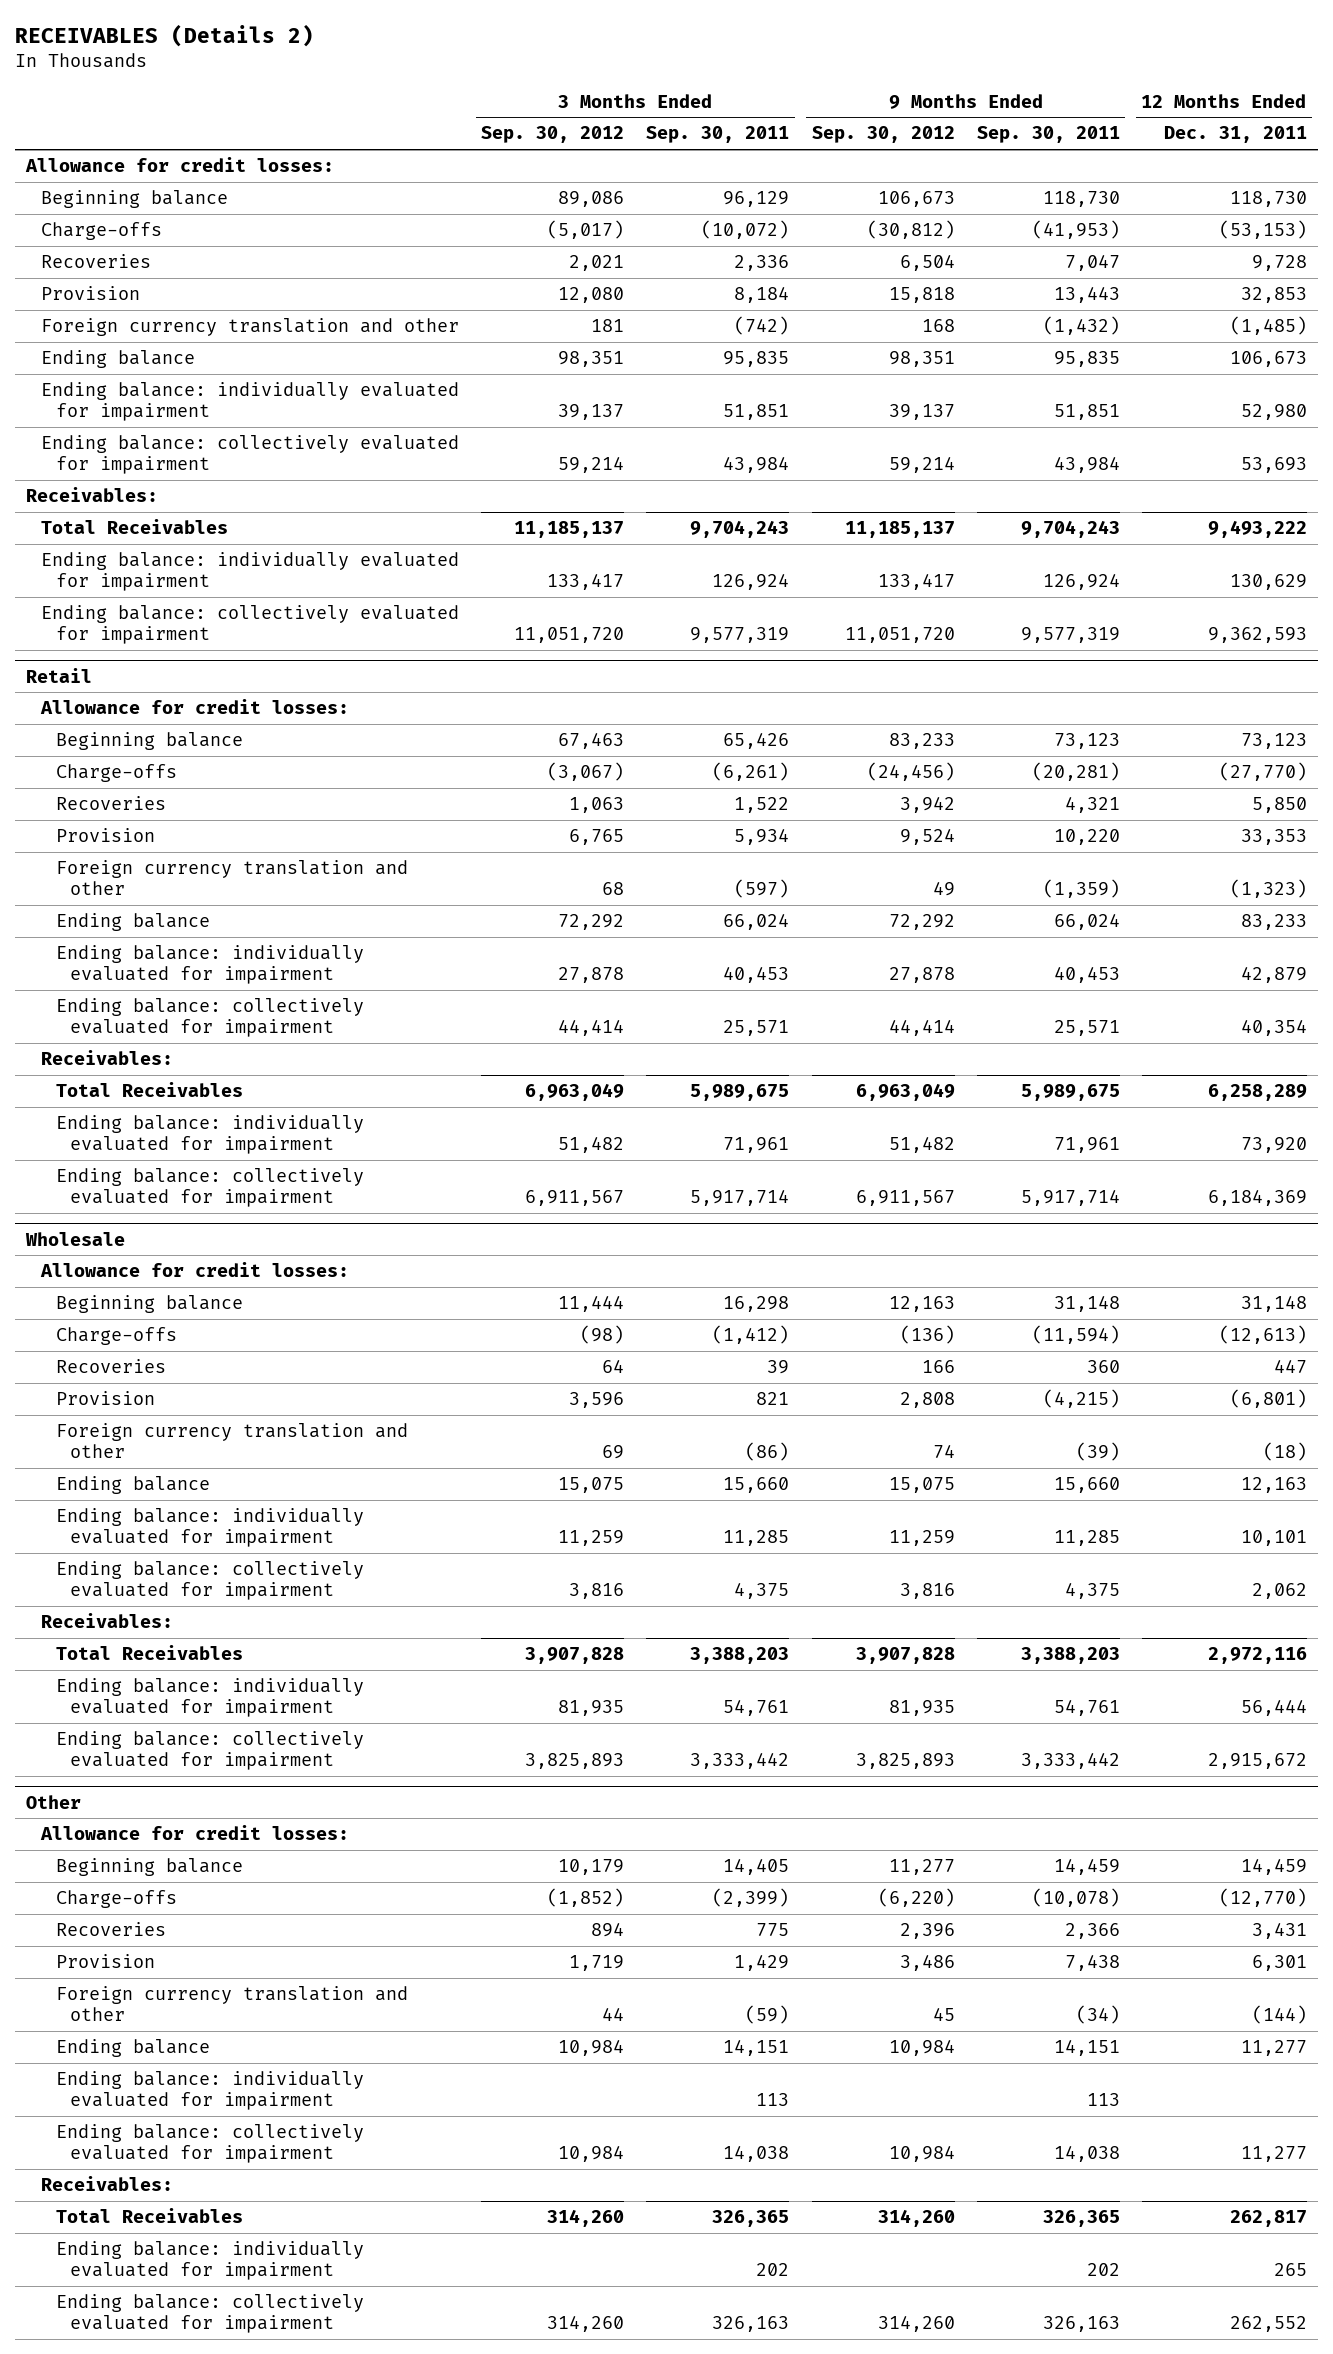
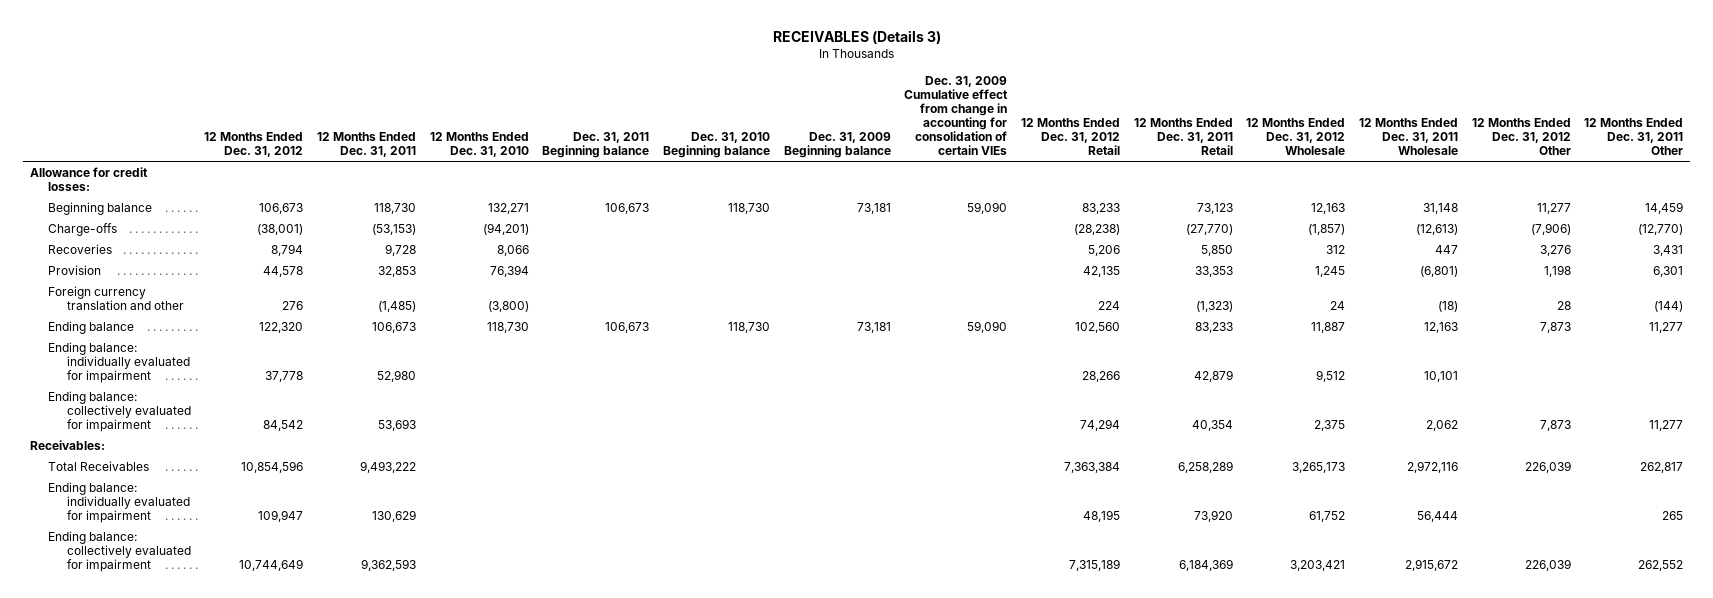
- RECEIVABLES (Details 2)
+ RECEIVABLES (Details 3)
- | 3 Months Ended Sep. 30, 2012 | 3 Months Ended Sep. 30, 2011 | 9 Months Ended Sep. 30, 2012 | 9 Months Ended Sep. 30, 2011 | 12 Months Ended Dec. 31, 2011
+ | 12 Months Ended Dec. 31, 2012 | 12 Months Ended Dec. 31, 2011 | 12 Months Ended Dec. 31, 2010 | Dec. 31, 2011 Beginning balance | Dec. 31, 2010 Beginning balance | Dec. 31, 2009 Beginning balance | Dec. 31, 2009 Cumulative effect from change in accounting for consolidation of certain VIEs | 12 Months Ended Dec. 31, 2012 Retail | 12 Months Ended Dec. 31, 2011 Retail | 12 Months Ended Dec. 31, 2012 Wholesale | 12 Months Ended Dec. 31, 2011 Wholesale | 12 Months Ended Dec. 31, 2012 Other | 12 Months Ended Dec. 31, 2011 Other
- Retail
- Allowance for credit losses:
- Beginning balance | 67,463 | 65,426 | 83,233 | 73,123 | 73,123
- Charge-offs | (3,067) | (6,261) | (24,456) | (20,281) | (27,770)
- Recoveries | 1,063 | 1,522 | 3,942 | 4,321 | 5,850
- Provision | 6,765 | 5,934 | 9,524 | 10,220 | 33,353
- Foreign currency translation and other | 68 | (597) | 49 | (1,359) | (1,323)
- Ending balance | 72,292 | 66,024 | 72,292 | 66,024 | 83,233
- Ending balance: individually evaluated for impairment | 27,878 | 40,453 | 27,878 | 40,453 | 42,879
- Ending balance: collectively evaluated for impairment | 44,414 | 25,571 | 44,414 | 25,571 | 40,354
- Receivables:
- Total Receivables | 6,963,049 | 5,989,675 | 6,963,049 | 5,989,675 | 6,258,289
- Ending balance: individually evaluated for impairment | 51,482 | 71,961 | 51,482 | 71,961 | 73,920
- Ending balance: collectively evaluated for impairment | 6,911,567 | 5,917,714 | 6,911,567 | 5,917,714 | 6,184,369
- Wholesale
- Allowance for credit losses:
- Beginning balance | 11,444 | 16,298 | 12,163 | 31,148 | 31,148
- Charge-offs | (98) | (1,412) | (136) | (11,594) | (12,613)
- Recoveries | 64 | 39 | 166 | 360 | 447
- Provision | 3,596 | 821 | 2,808 | (4,215) | (6,801)
- Foreign currency translation and other | 69 | (86) | 74 | (39) | (18)
- Ending balance | 15,075 | 15,660 | 15,075 | 15,660 | 12,163
- Ending balance: individually evaluated for impairment | 11,259 | 11,285 | 11,259 | 11,285 | 10,101
- Ending balance: collectively evaluated for impairment | 3,816 | 4,375 | 3,816 | 4,375 | 2,062
- Receivables:
- Total Receivables | 3,907,828 | 3,388,203 | 3,907,828 | 3,388,203 | 2,972,116
- Ending balance: individually evaluated for impairment | 81,935 | 54,761 | 81,935 | 54,761 | 56,444
- Ending balance: collectively evaluated for impairment | 3,825,893 | 3,333,442 | 3,825,893 | 3,333,442 | 2,915,672
- Other
- Allowance for credit losses:
- Beginning balance | 10,179 | 14,405 | 11,277 | 14,459 | 14,459
- Charge-offs | (1,852) | (2,399) | (6,220) | (10,078) | (12,770)
- Recoveries | 894 | 775 | 2,396 | 2,366 | 3,431
- Provision | 1,719 | 1,429 | 3,486 | 7,438 | 6,301
- Foreign currency translation and other | 44 | (59) | 45 | (34) | (144)
- Ending balance | 10,984 | 14,151 | 10,984 | 14,151 | 11,277
- Ending balance: individually evaluated for impairment | | 113 | | 113 |
- Ending balance: collectively evaluated for impairment | 10,984 | 14,038 | 10,984 | 14,038 | 11,277
- Receivables:
- Total Receivables | 314,260 | 326,365 | 314,260 | 326,365 | 262,817
- Ending balance: individually evaluated for impairment | | 202 | | 202 | 265
- Ending balance: collectively evaluated for impairment | 314,260 | 326,163 | 314,260 | 326,163 | 262,552

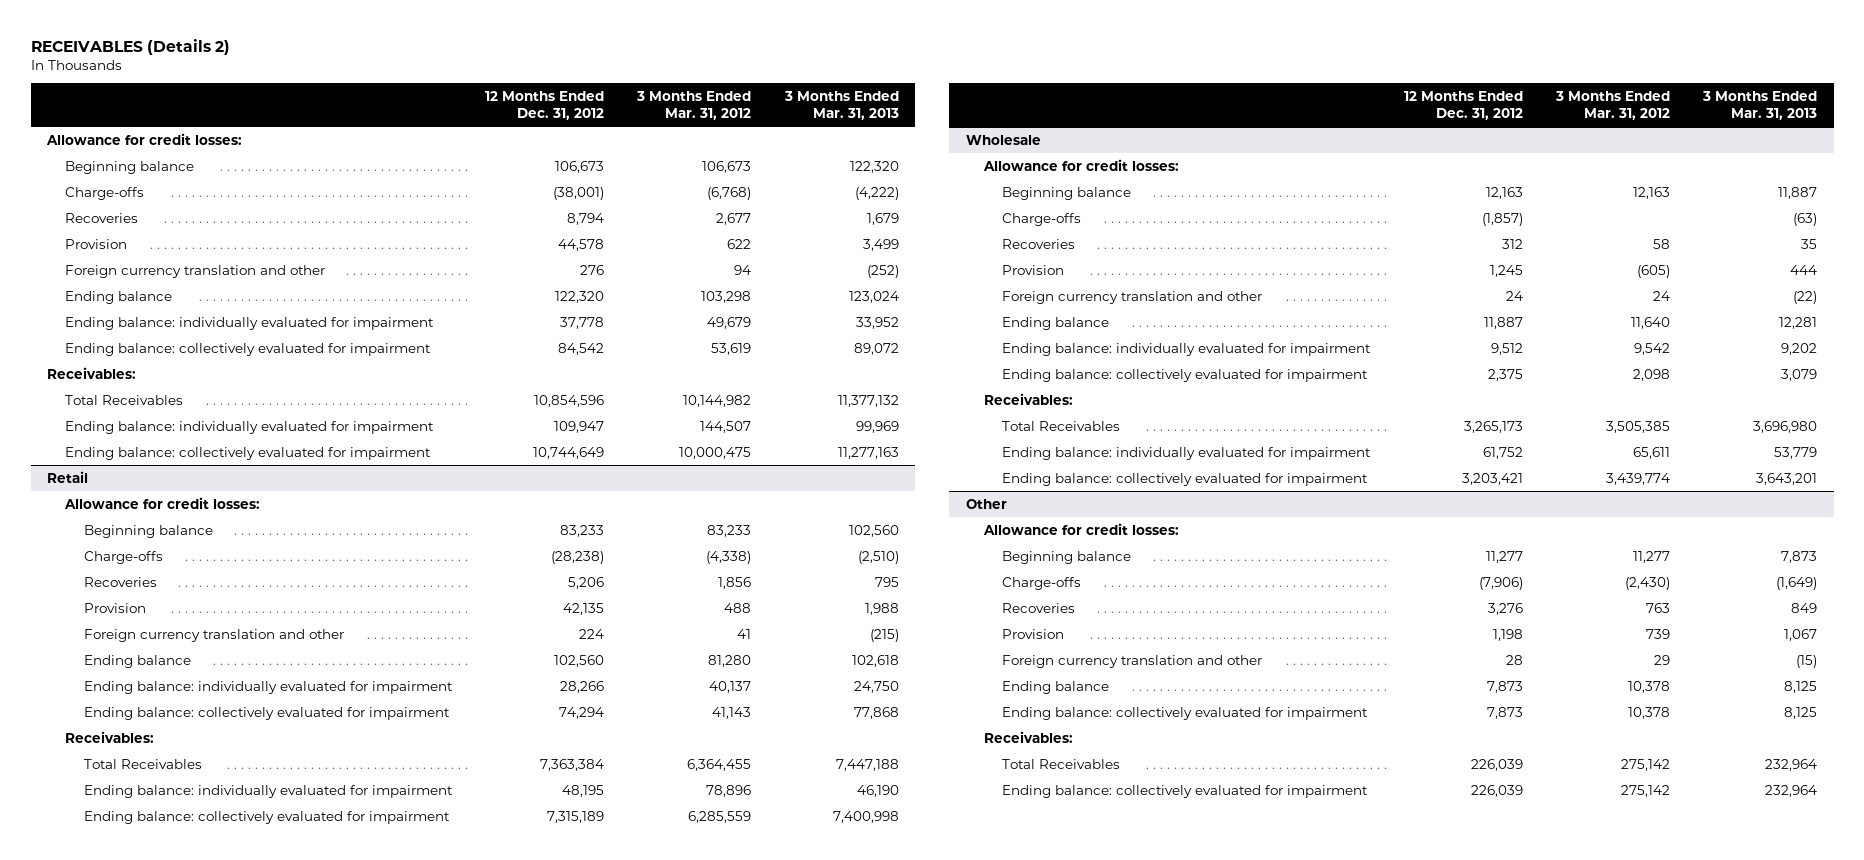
- RECEIVABLES (Details 3)
+ RECEIVABLES (Details 2)
- | 12 Months Ended Dec. 31, 2012 | 12 Months Ended Dec. 31, 2011 | 12 Months Ended Dec. 31, 2010 | Dec. 31, 2011 Beginning balance | Dec. 31, 2010 Beginning balance | Dec. 31, 2009 Beginning balance | Dec. 31, 2009 Cumulative effect from change in accounting for consolidation of certain VIEs | 12 Months Ended Dec. 31, 2012 Retail | 12 Months Ended Dec. 31, 2011 Retail | 12 Months Ended Dec. 31, 2012 Wholesale | 12 Months Ended Dec. 31, 2011 Wholesale | 12 Months Ended Dec. 31, 2012 Other | 12 Months Ended Dec. 31, 2011 Other
+ | 12 Months Ended Dec. 31, 2012 | 3 Months Ended Mar. 31, 2012 | 3 Months Ended Mar. 31, 2013
+ Retail
+ Allowance for credit losses:
+ Beginning balance | 83,233 | 83,233 | 102,560
+ Charge-offs | (28,238) | (4,338) | (2,510)
+ Recoveries | 5,206 | 1,856 | 795
+ Provision | 42,135 | 488 | 1,988
+ Foreign currency translation and other | 224 | 41 | (215)
+ Ending balance | 102,560 | 81,280 | 102,618
+ Ending balance: individually evaluated for impairment | 28,266 | 40,137 | 24,750
+ Ending balance: collectively evaluated for impairment | 74,294 | 41,143 | 77,868
+ Receivables:
+ Total Receivables | 7,363,384 | 6,364,455 | 7,447,188
+ Ending balance: individually evaluated for impairment | 48,195 | 78,896 | 46,190
+ Ending balance: collectively evaluated for impairment | 7,315,189 | 6,285,559 | 7,400,998
+ Wholesale
+ Allowance for credit losses:
+ Beginning balance | 12,163 | 12,163 | 11,887
+ Charge-offs | (1,857) | | (63)
+ Recoveries | 312 | 58 | 35
+ Provision | 1,245 | (605) | 444
+ Foreign currency translation and other | 24 | 24 | (22)
+ Ending balance | 11,887 | 11,640 | 12,281
+ Ending balance: individually evaluated for impairment | 9,512 | 9,542 | 9,202
+ Ending balance: collectively evaluated for impairment | 2,375 | 2,098 | 3,079
+ Receivables:
+ Total Receivables | 3,265,173 | 3,505,385 | 3,696,980
+ Ending balance: individually evaluated for impairment | 61,752 | 65,611 | 53,779
+ Ending balance: collectively evaluated for impairment | 3,203,421 | 3,439,774 | 3,643,201
+ Other
+ Allowance for credit losses:
+ Beginning balance | 11,277 | 11,277 | 7,873
+ Charge-offs | (7,906) | (2,430) | (1,649)
+ Recoveries | 3,276 | 763 | 849
+ Provision | 1,198 | 739 | 1,067
+ Foreign currency translation and other | 28 | 29 | (15)
+ Ending balance | 7,873 | 10,378 | 8,125
+ Ending balance: collectively evaluated for impairment | 7,873 | 10,378 | 8,125
+ Receivables:
+ Total Receivables | 226,039 | 275,142 | 232,964
+ Ending balance: collectively evaluated for impairment | 226,039 | 275,142 | 232,964

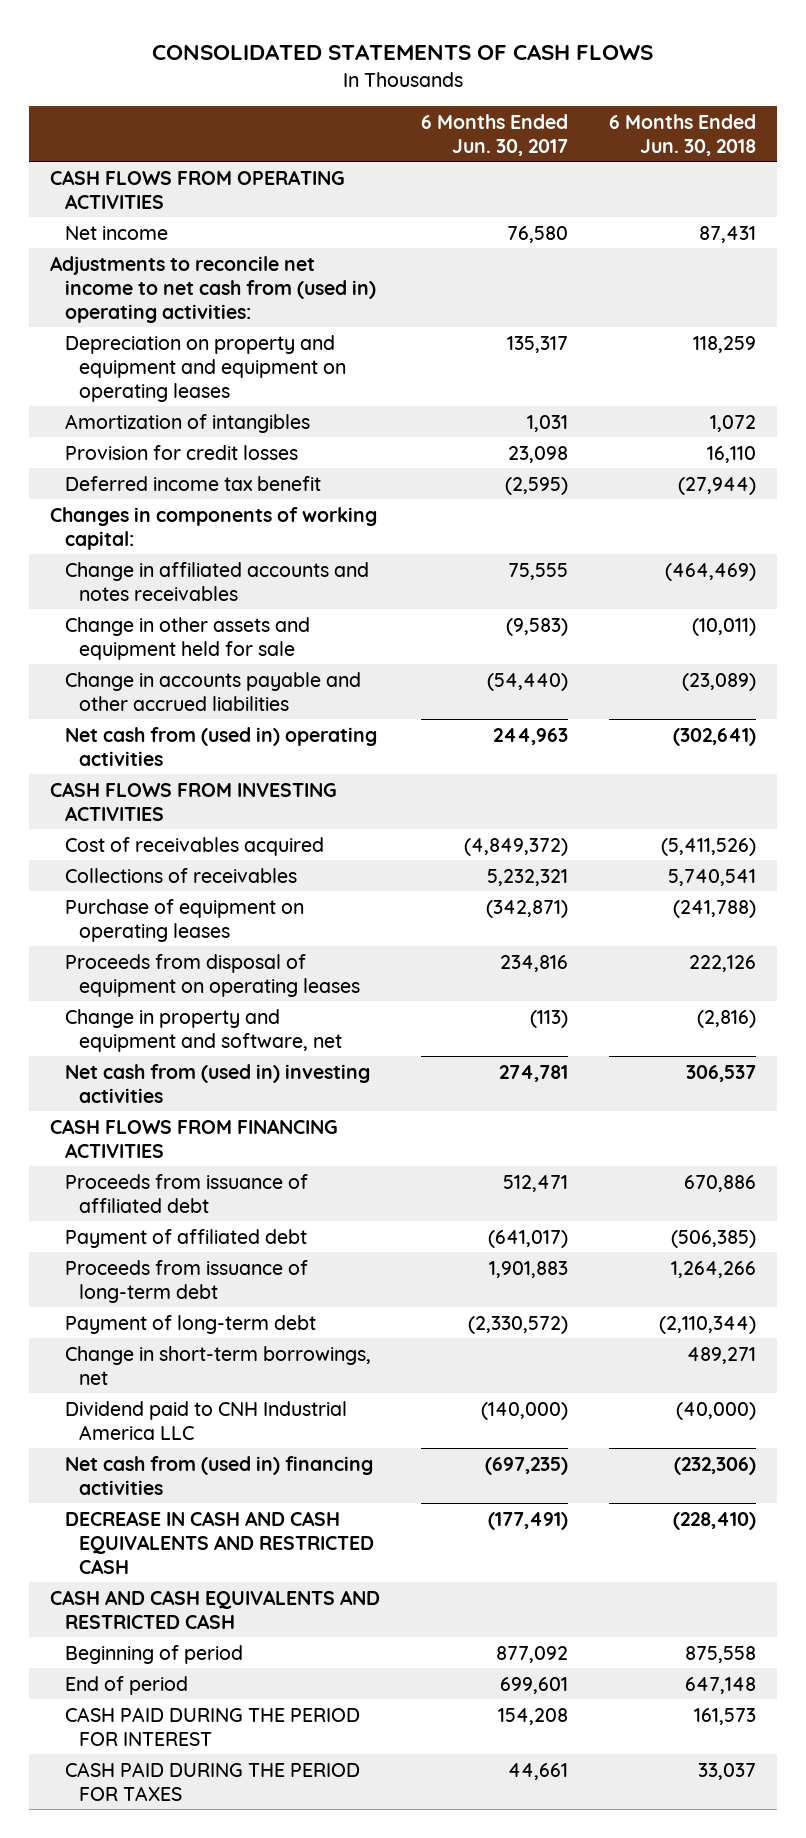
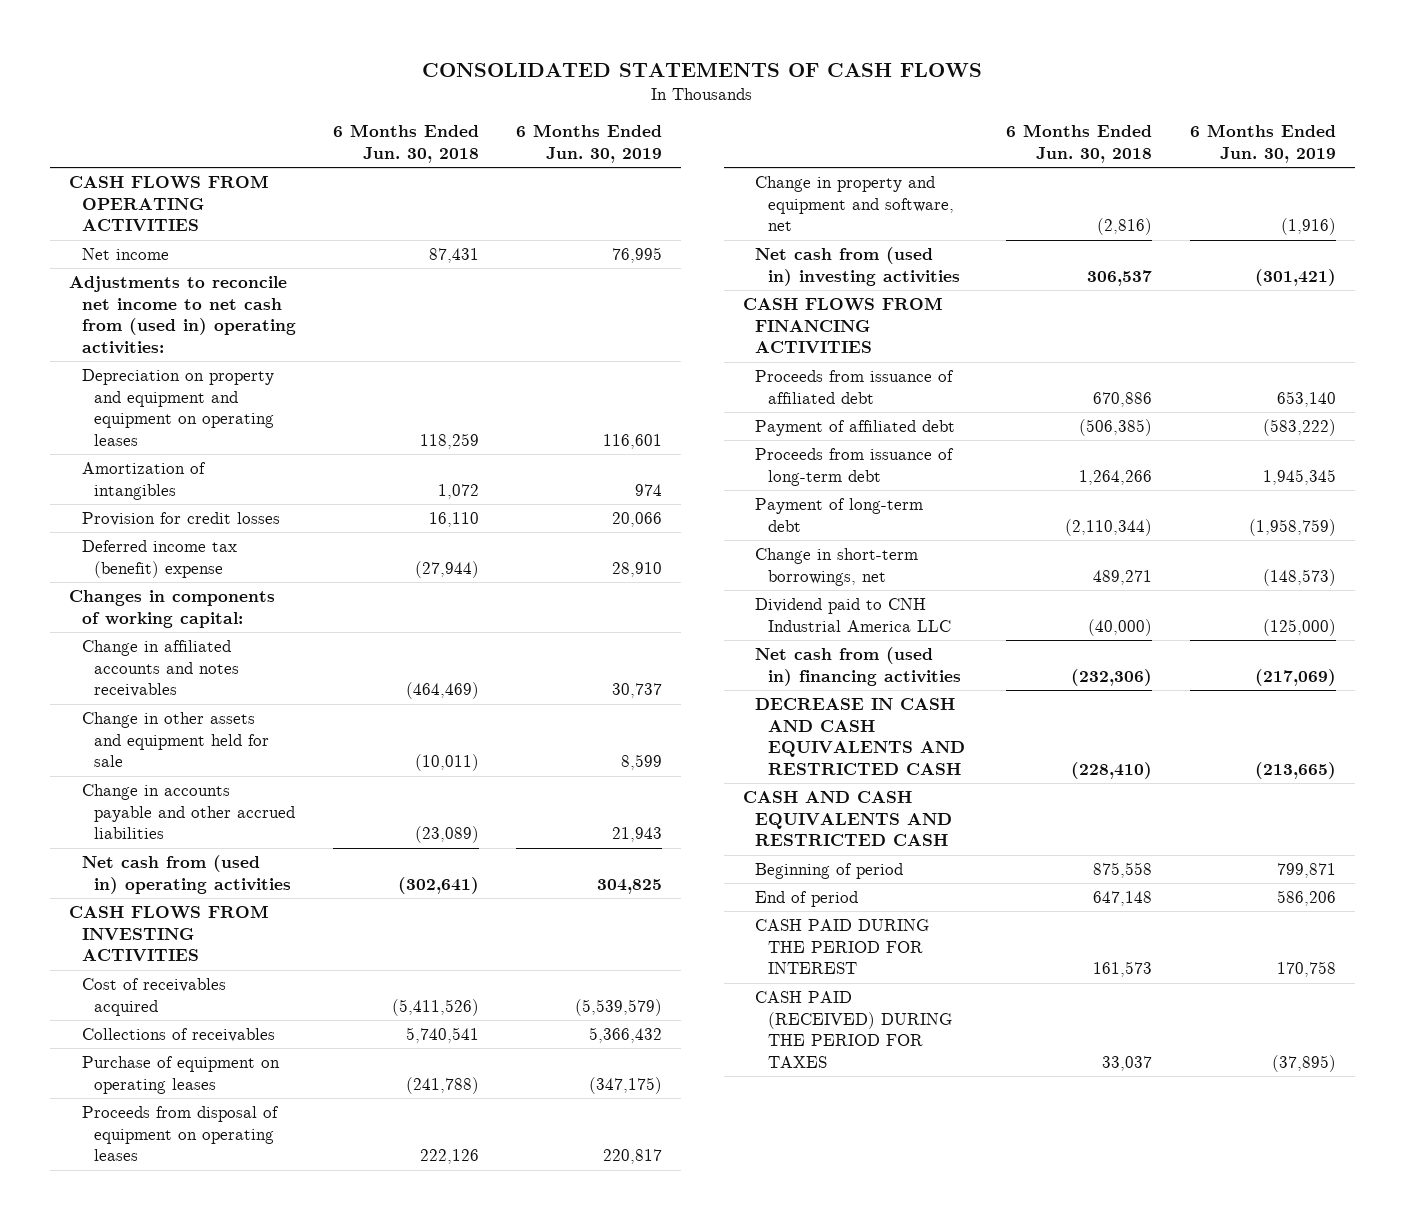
- | 6 Months Ended Jun. 30, 2017 | 6 Months Ended Jun. 30, 2018
+ | 6 Months Ended Jun. 30, 2018 | 6 Months Ended Jun. 30, 2019
- Deferred income tax benefit | (2,595) | (27,944)
+ Deferred income tax (benefit) expense | (27,944) | 28,910
- CASH PAID DURING THE PERIOD FOR TAXES | 44,661 | 33,037
+ CASH PAID (RECEIVED) DURING THE PERIOD FOR TAXES | 33,037 | (37,895)

